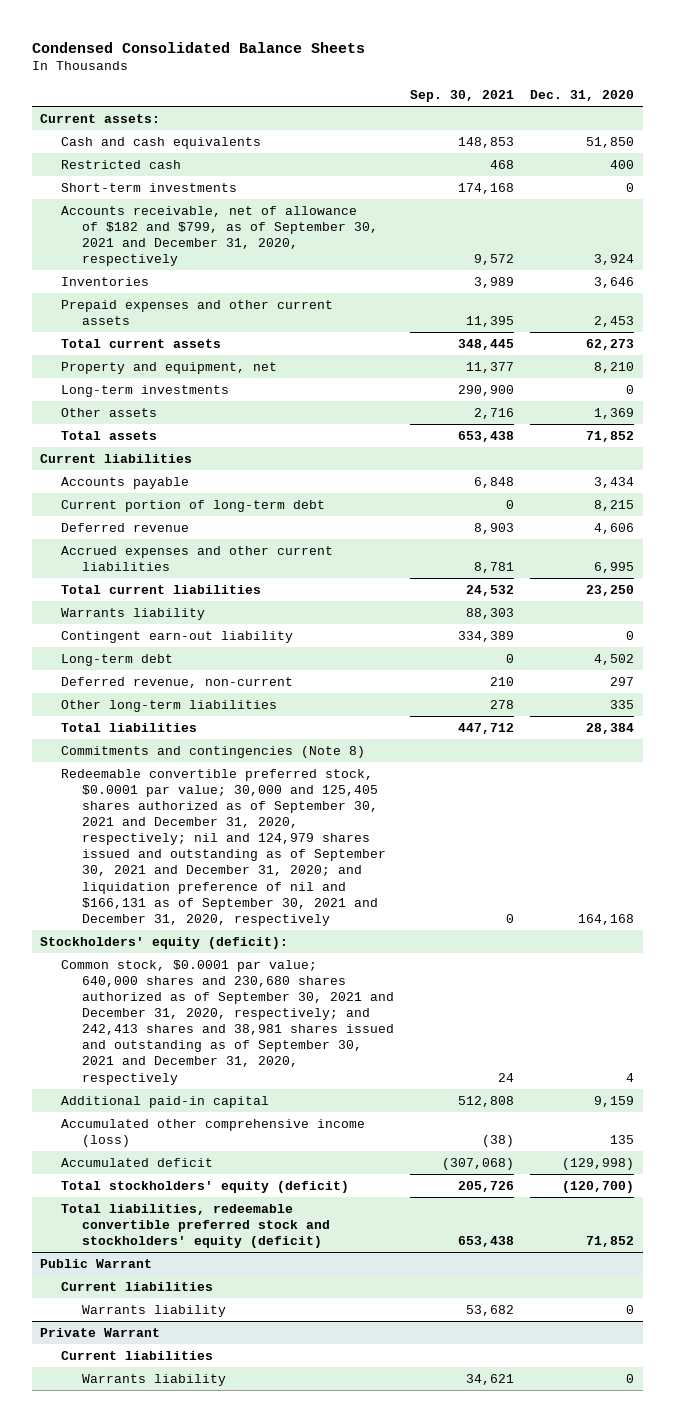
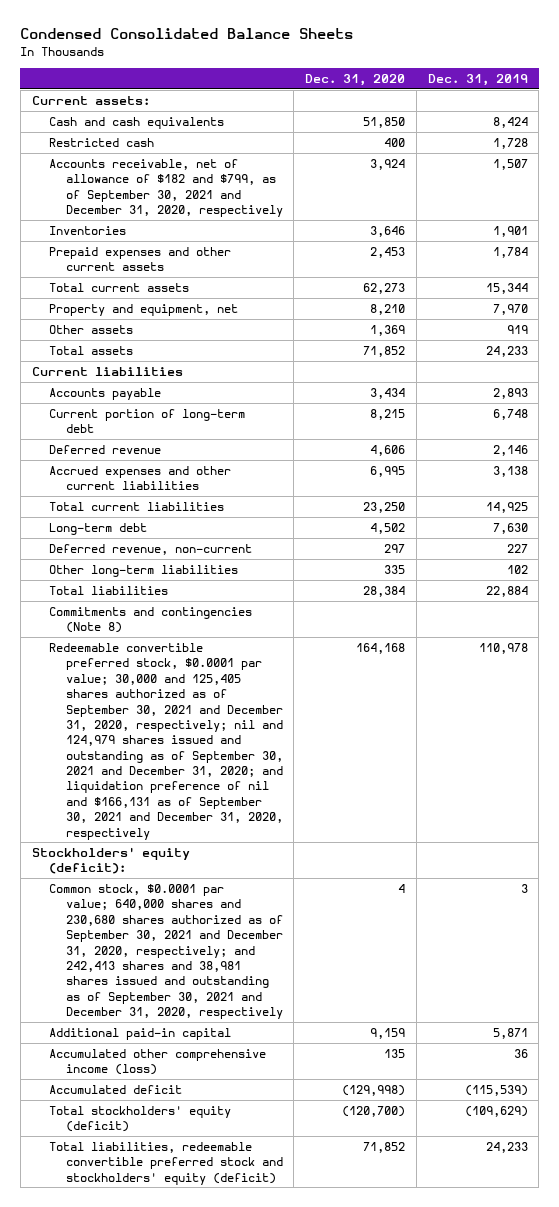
- | Sep. 30, 2021 | Dec. 31, 2020
+ | Dec. 31, 2020 | Dec. 31, 2019
- Short-term investments | 174,168 | 0
- Long-term investments | 290,900 | 0
- Warrants liability | 88,303 |
- Contingent earn-out liability | 334,389 | 0
- Public Warrant
- Current liabilities
- Warrants liability | 53,682 | 0
- Private Warrant
- Current liabilities
- Warrants liability | 34,621 | 0

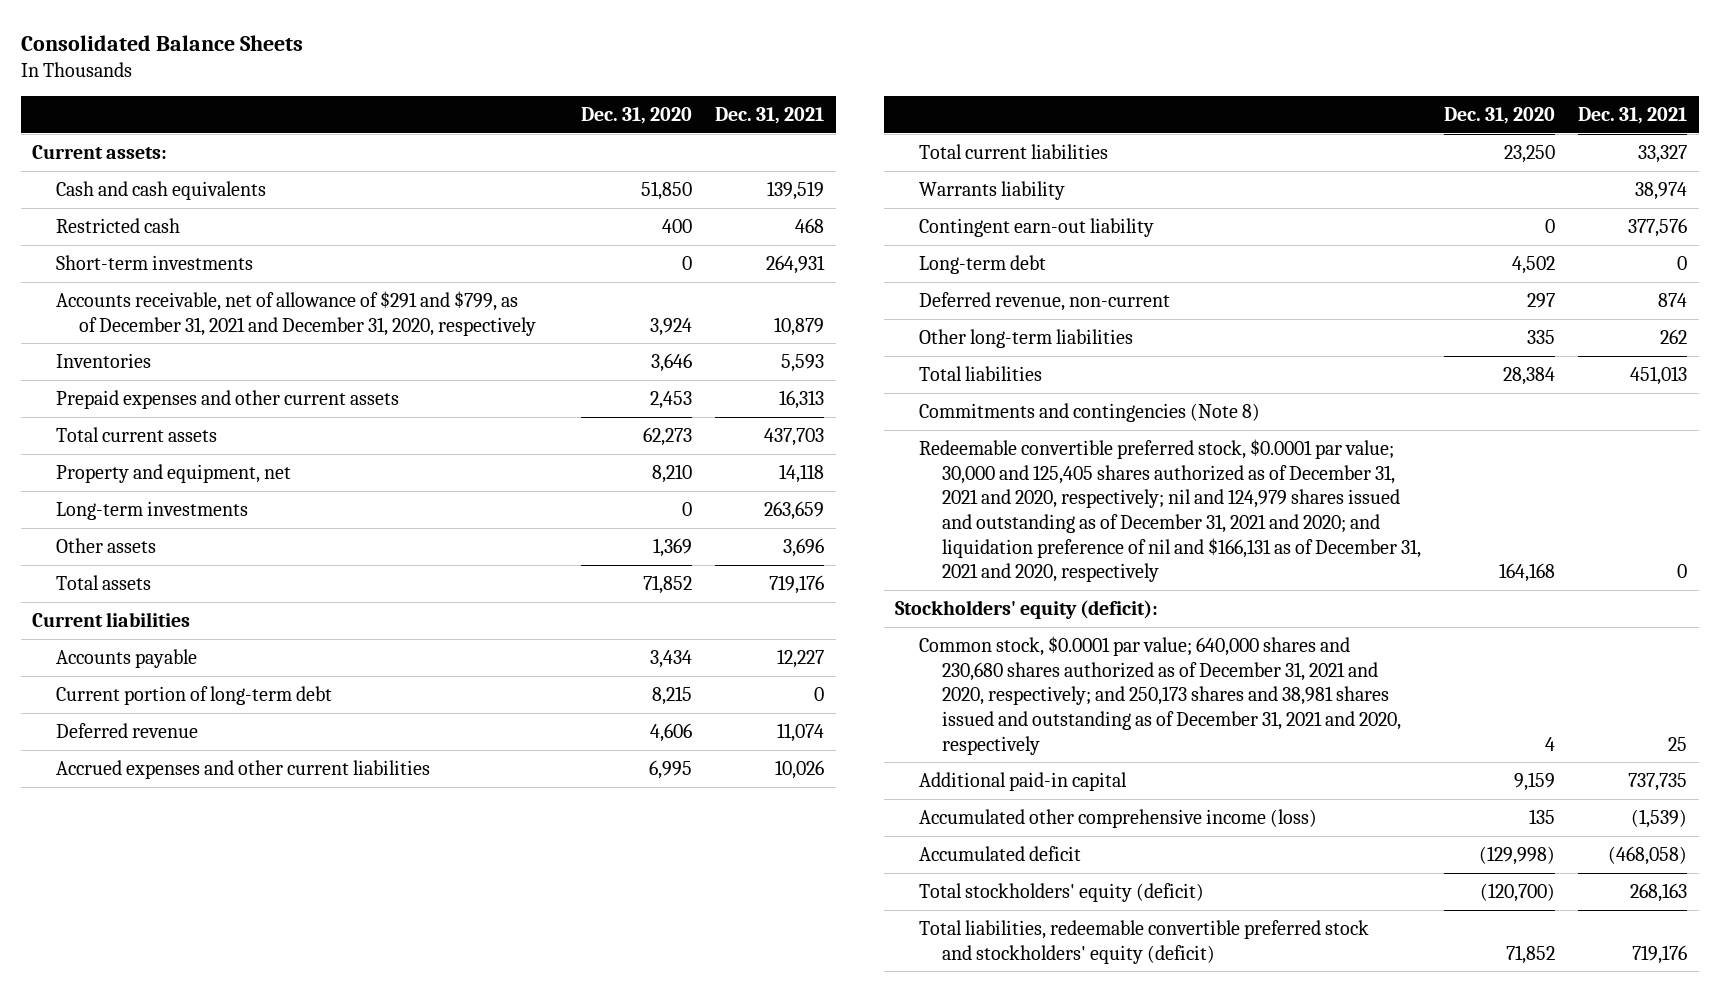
- Condensed Consolidated Balance Sheets
+ Consolidated Balance Sheets
- | Dec. 31, 2020 | Dec. 31, 2019
+ | Dec. 31, 2020 | Dec. 31, 2021
- Accounts receivable, net of allowance of $182 and $799, as of September 30, 2021 and December 31, 2020, respectively | 3,924 | 1,507
+ Short-term investments | 0 | 264,931
+ Accounts receivable, net of allowance of $291 and $799, as of December 31, 2021 and December 31, 2020, respectively | 3,924 | 10,879
+ Long-term investments | 0 | 263,659
+ Warrants liability | | 38,974
+ Contingent earn-out liability | 0 | 377,576
- Redeemable convertible preferred stock, $0.0001 par value; 30,000 and 125,405 shares authorized as of September 30, 2021 and December 31, 2020, respectively; nil and 124,979 shares issued and outstanding as of September 30, 2021 and December 31, 2020; and liquidation preference of nil and $166,131 as of September 30, 2021 and December 31, 2020, respectively | 164,168 | 110,978
+ Redeemable convertible preferred stock, $0.0001 par value; 30,000 and 125,405 shares authorized as of December 31, 2021 and 2020, respectively; nil and 124,979 shares issued and outstanding as of December 31, 2021 and 2020; and liquidation preference of nil and $166,131 as of December 31, 2021 and 2020, respectively | 164,168 | 0
- Common stock, $0.0001 par value; 640,000 shares and 230,680 shares authorized as of September 30, 2021 and December 31, 2020, respectively; and 242,413 shares and 38,981 shares issued and outstanding as of September 30, 2021 and December 31, 2020, respectively | 4 | 3
+ Common stock, $0.0001 par value; 640,000 shares and 230,680 shares authorized as of December 31, 2021 and 2020, respectively; and 250,173 shares and 38,981 shares issued and outstanding as of December 31, 2021 and 2020, respectively | 4 | 25

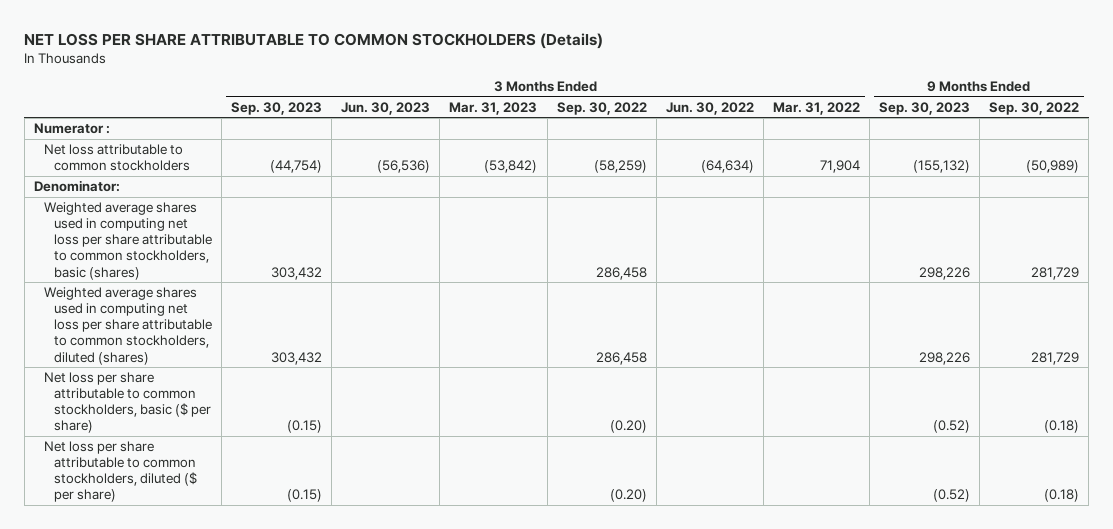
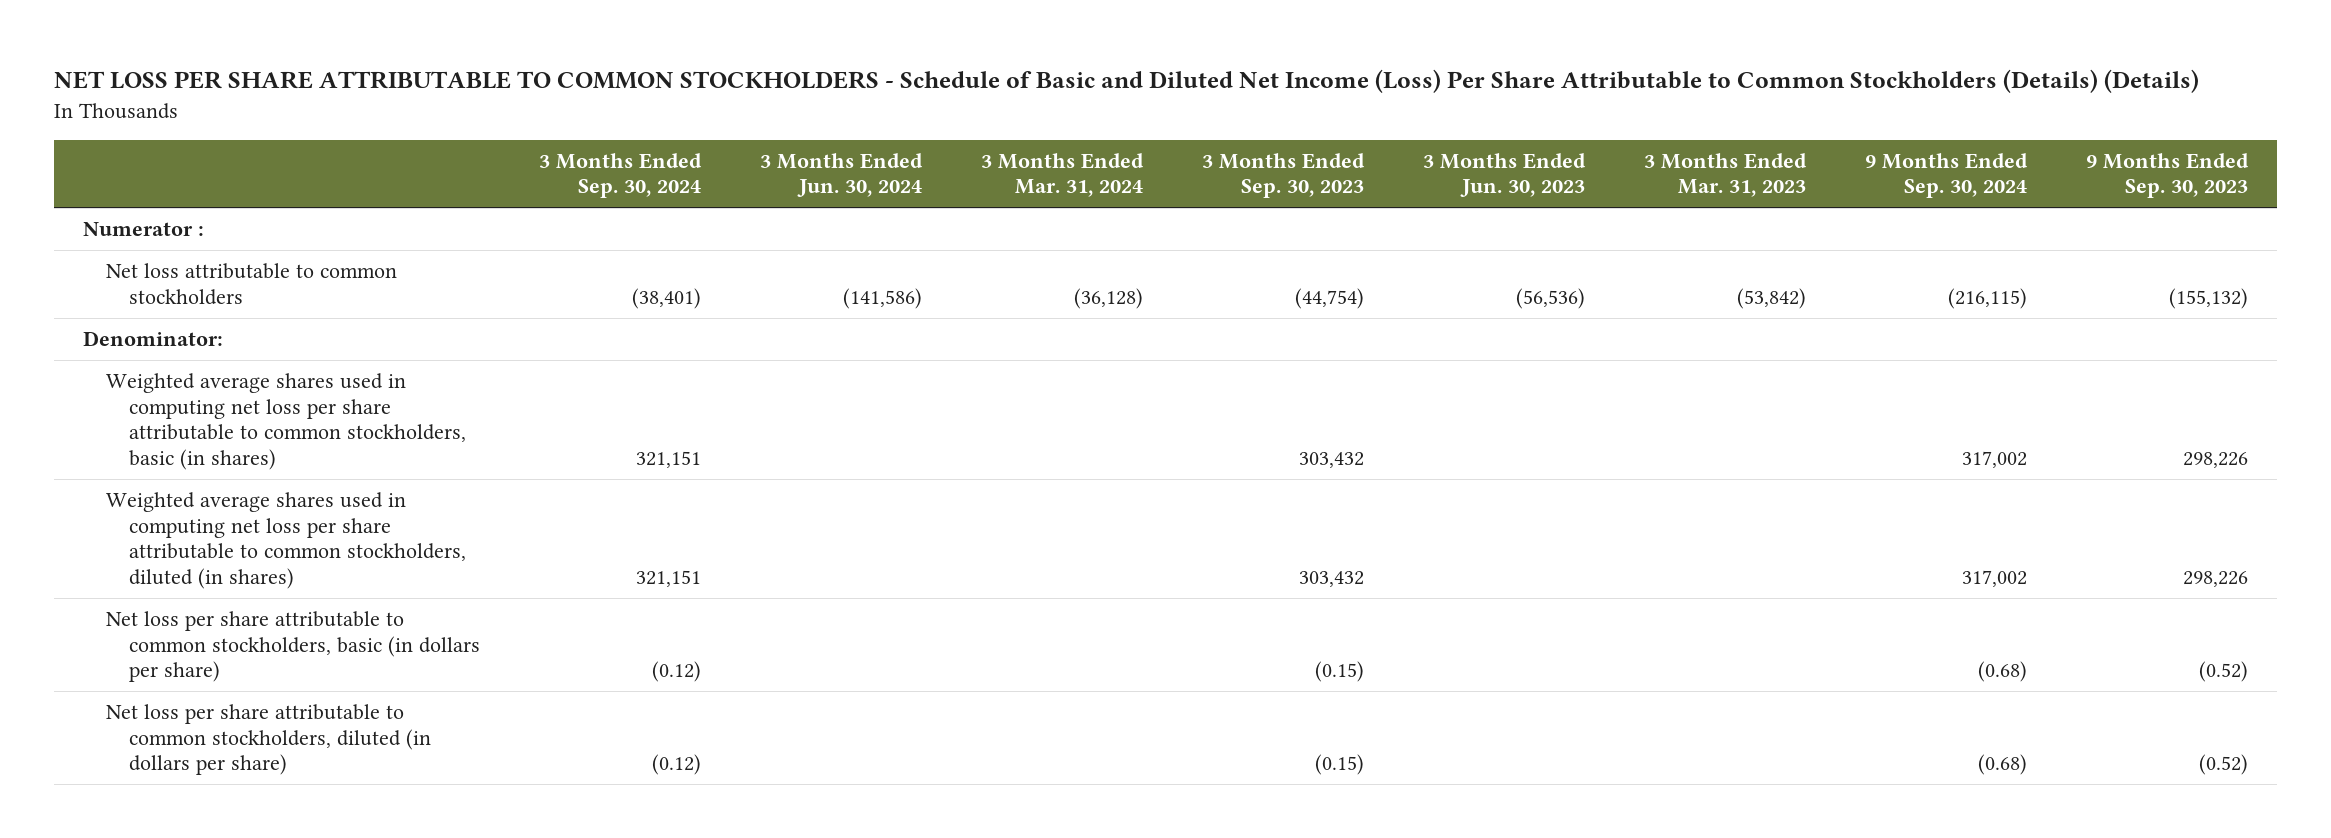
- NET LOSS PER SHARE ATTRIBUTABLE TO COMMON STOCKHOLDERS (Details)
+ NET LOSS PER SHARE ATTRIBUTABLE TO COMMON STOCKHOLDERS - Schedule of Basic and Diluted Net Income (Loss) Per Share Attributable to Common Stockholders (Details) (Details)
- | 3 Months Ended Sep. 30, 2023 | 3 Months Ended Jun. 30, 2023 | 3 Months Ended Mar. 31, 2023 | 3 Months Ended Sep. 30, 2022 | 3 Months Ended Jun. 30, 2022 | 3 Months Ended Mar. 31, 2022 | 9 Months Ended Sep. 30, 2023 | 9 Months Ended Sep. 30, 2022
+ | 3 Months Ended Sep. 30, 2024 | 3 Months Ended Jun. 30, 2024 | 3 Months Ended Mar. 31, 2024 | 3 Months Ended Sep. 30, 2023 | 3 Months Ended Jun. 30, 2023 | 3 Months Ended Mar. 31, 2023 | 9 Months Ended Sep. 30, 2024 | 9 Months Ended Sep. 30, 2023
- Weighted average shares used in computing net loss per share attributable to common stockholders, basic (shares) | 303,432 | | | 286,458 | | | 298,226 | 281,729
- Weighted average shares used in computing net loss per share attributable to common stockholders, diluted (shares) | 303,432 | | | 286,458 | | | 298,226 | 281,729
- Net loss per share attributable to common stockholders, basic ($ per share) | (0.15) | | | (0.20) | | | (0.52) | (0.18)
- Net loss per share attributable to common stockholders, diluted ($ per share) | (0.15) | | | (0.20) | | | (0.52) | (0.18)
+ Weighted average shares used in computing net loss per share attributable to common stockholders, basic (in shares) | 321,151 | | | 303,432 | | | 317,002 | 298,226
+ Weighted average shares used in computing net loss per share attributable to common stockholders, diluted (in shares) | 321,151 | | | 303,432 | | | 317,002 | 298,226
+ Net loss per share attributable to common stockholders, basic (in dollars per share) | (0.12) | | | (0.15) | | | (0.68) | (0.52)
+ Net loss per share attributable to common stockholders, diluted (in dollars per share) | (0.12) | | | (0.15) | | | (0.68) | (0.52)

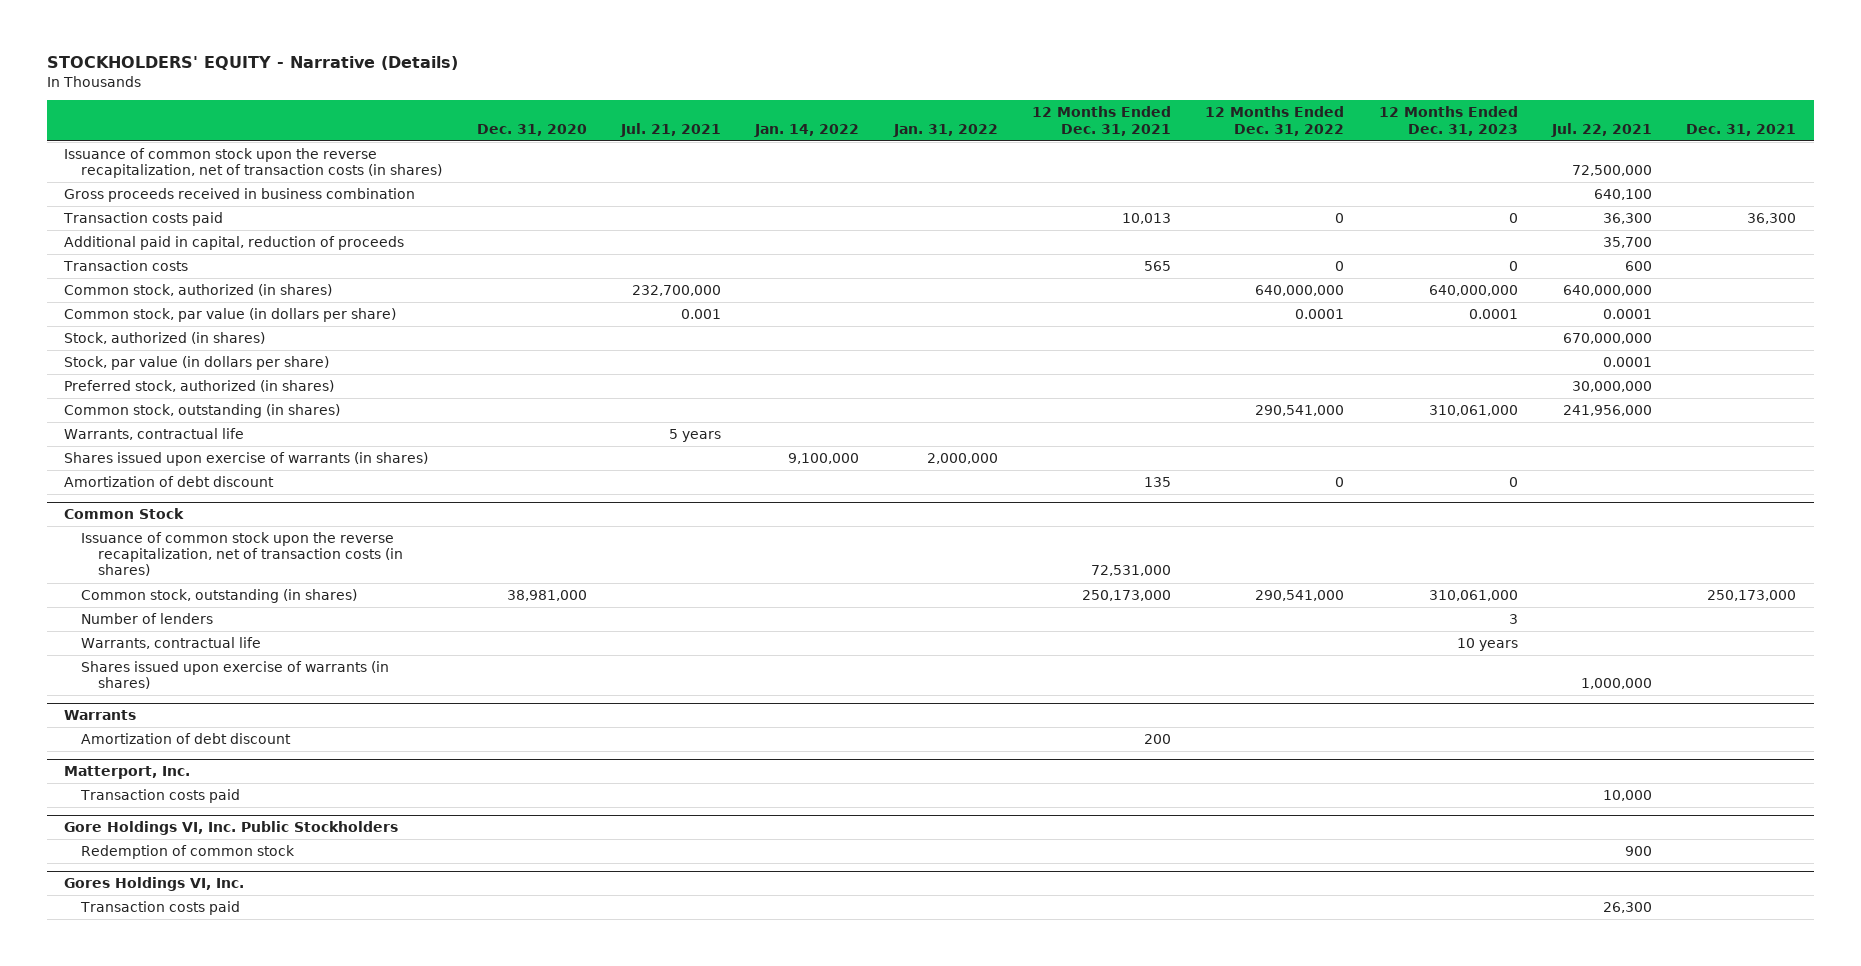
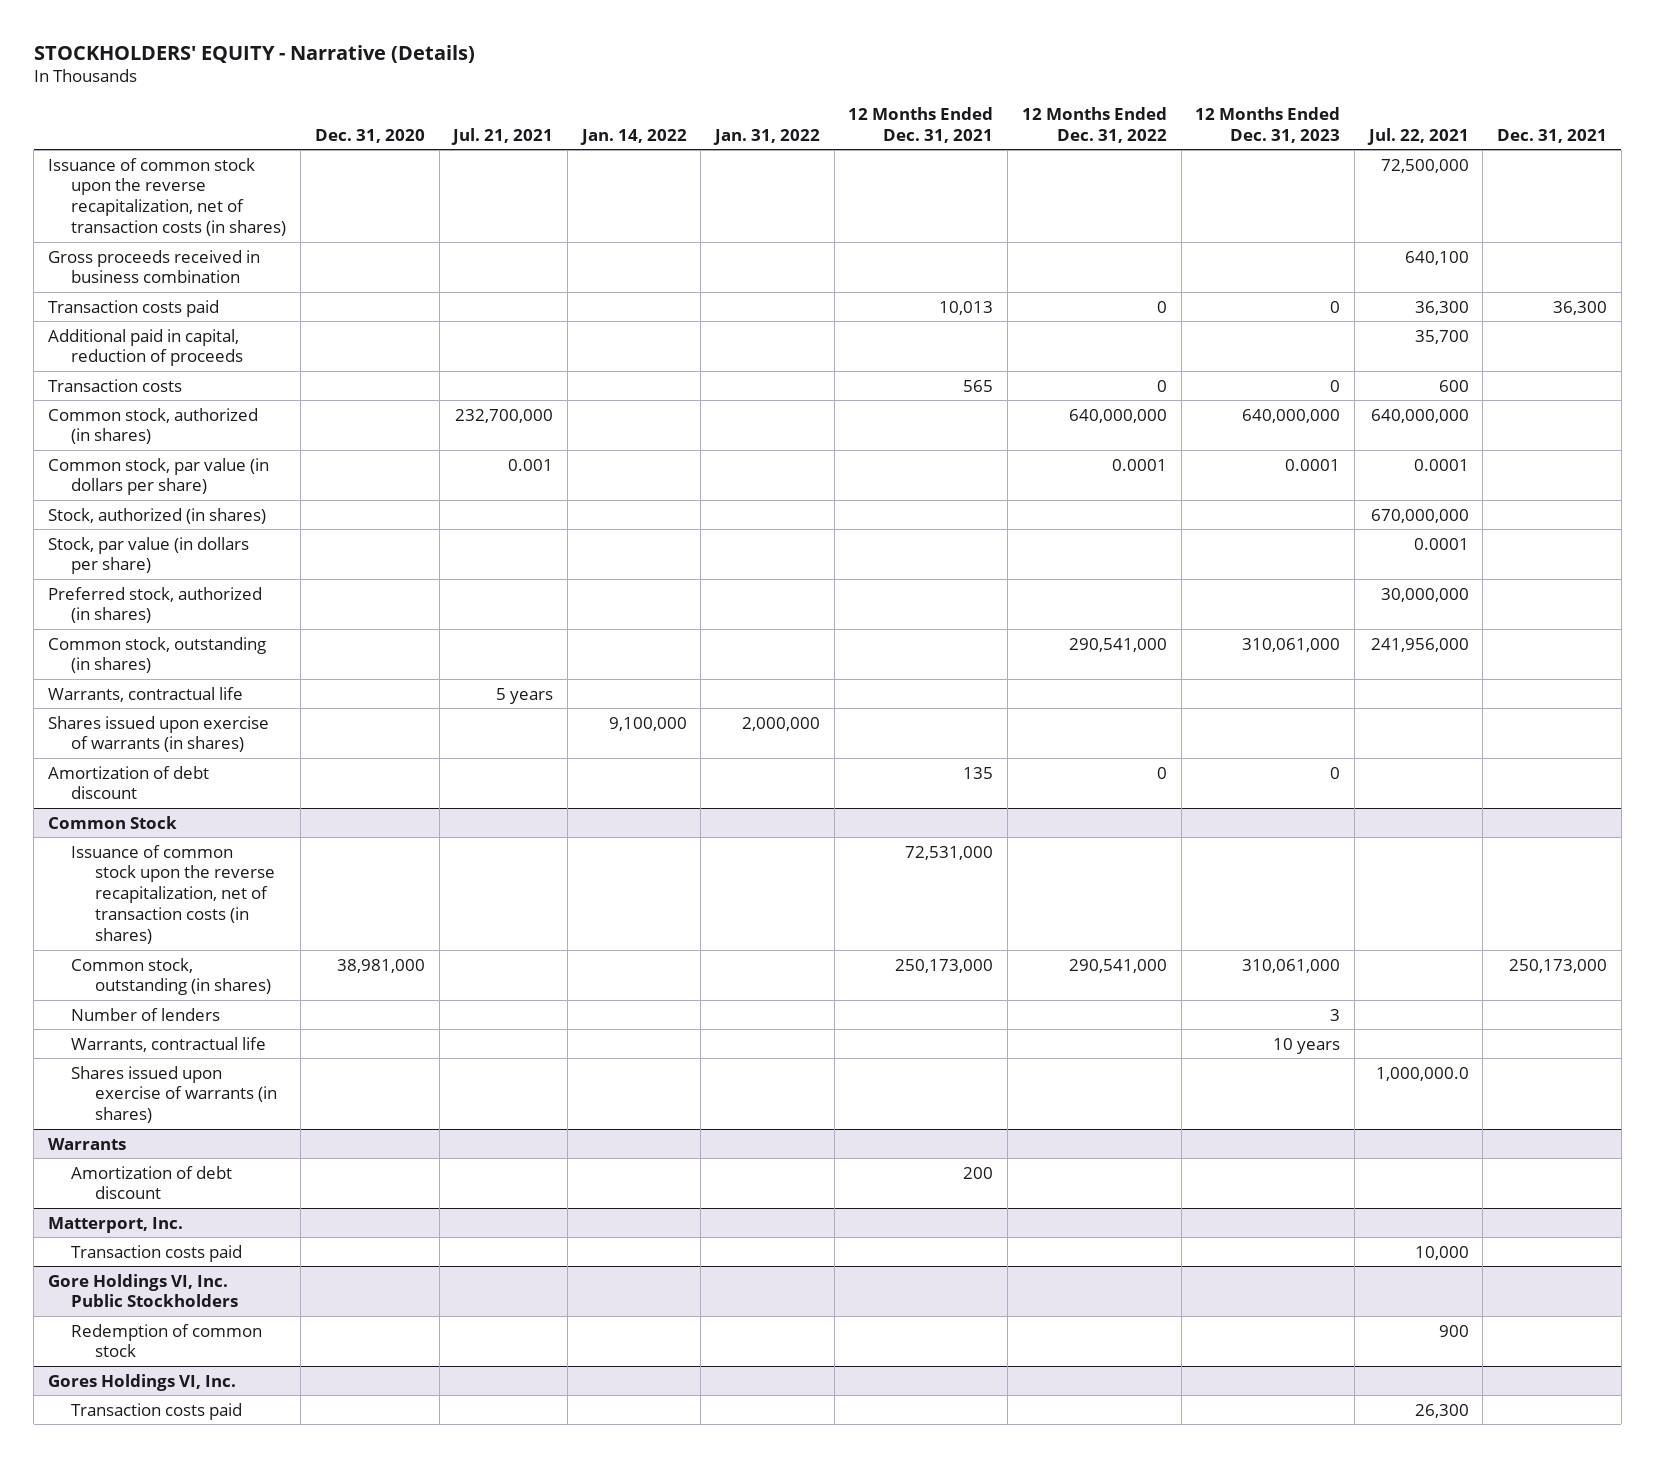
@ Common Stock
- Shares issued upon exercise of warrants (in shares) | | | | | | | | 1,000,000 |
+ Shares issued upon exercise of warrants (in shares) | | | | | | | | 1,000,000.0 |

